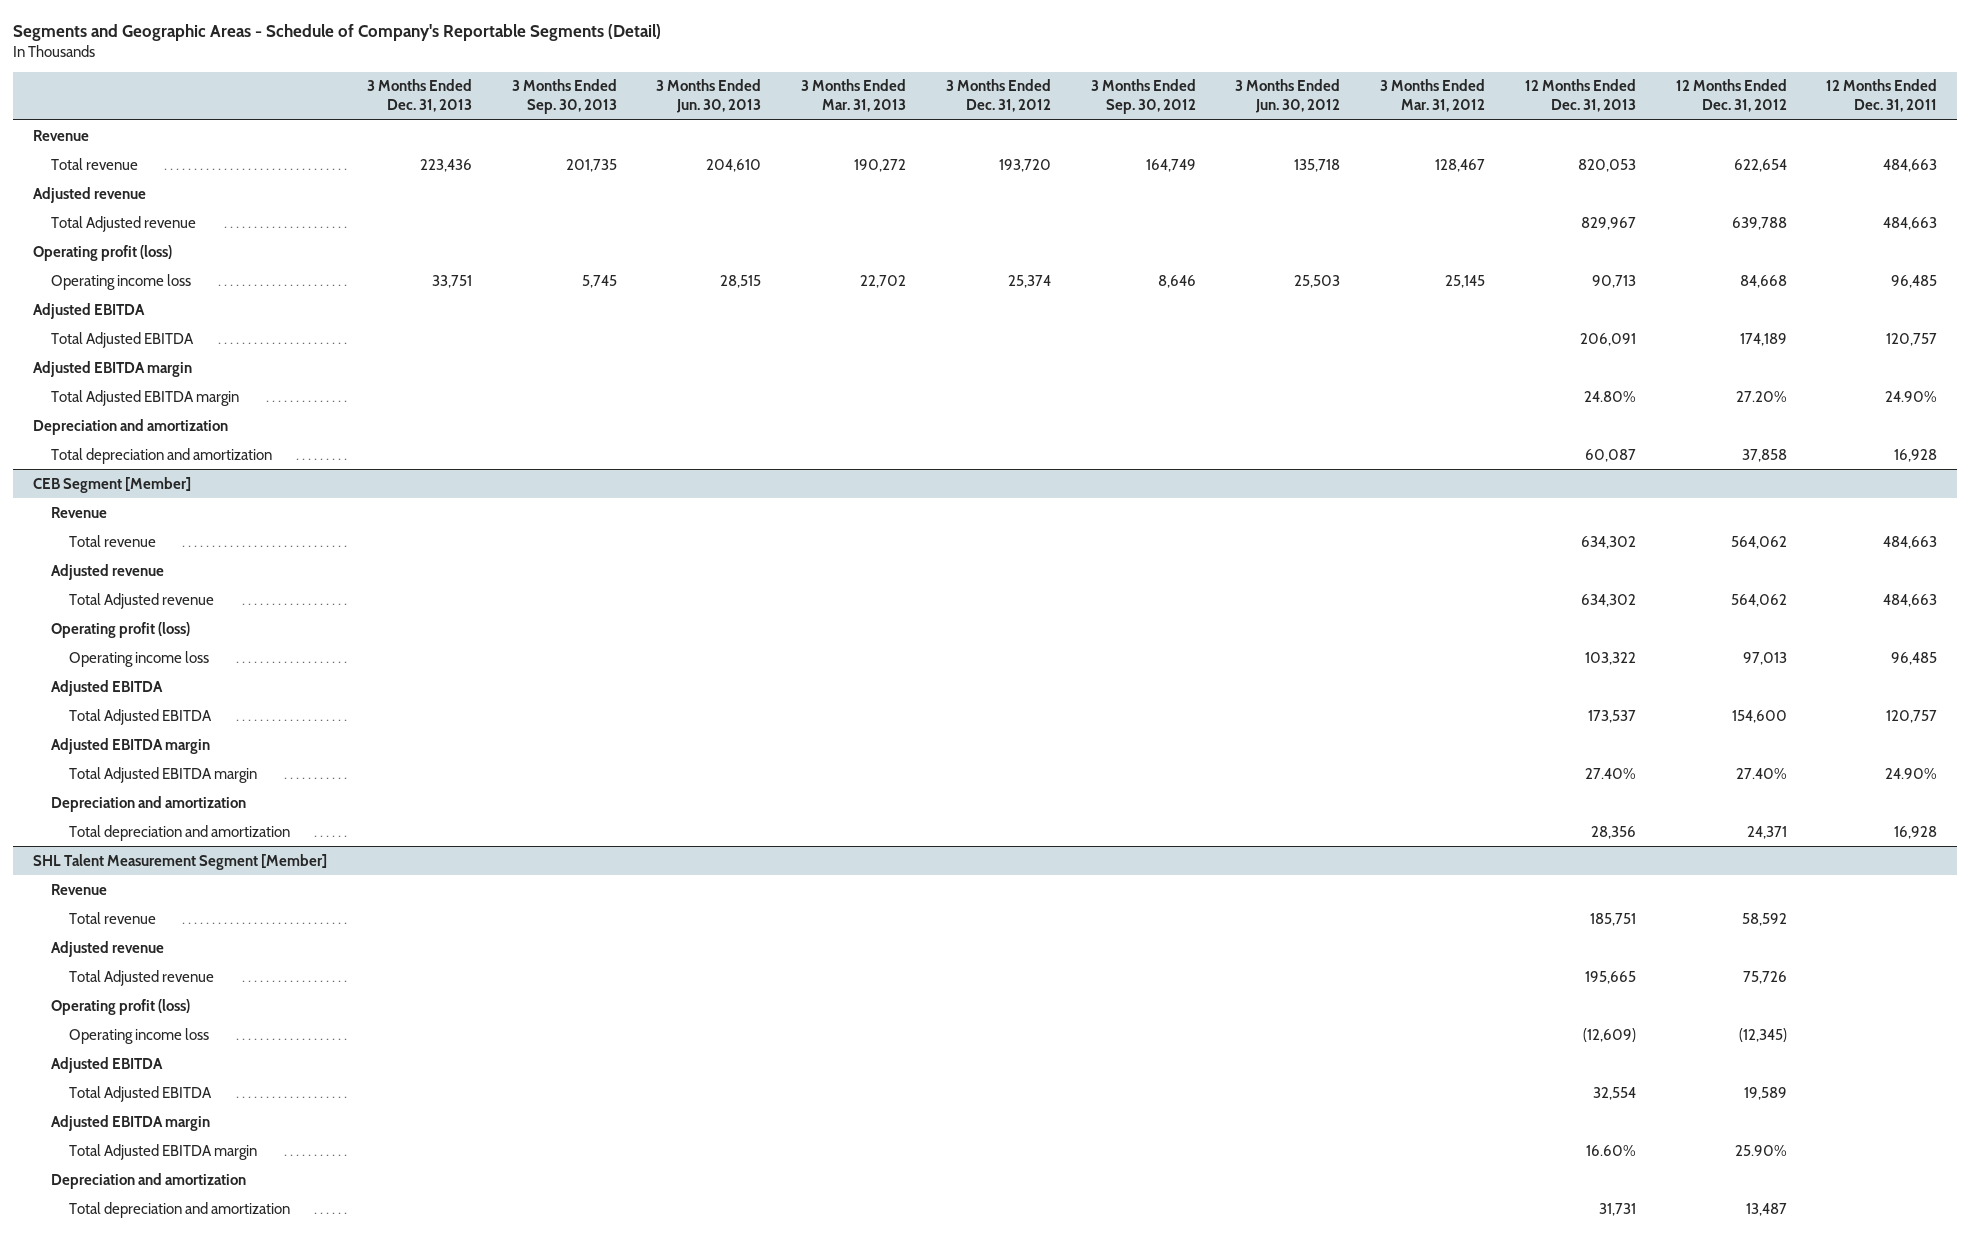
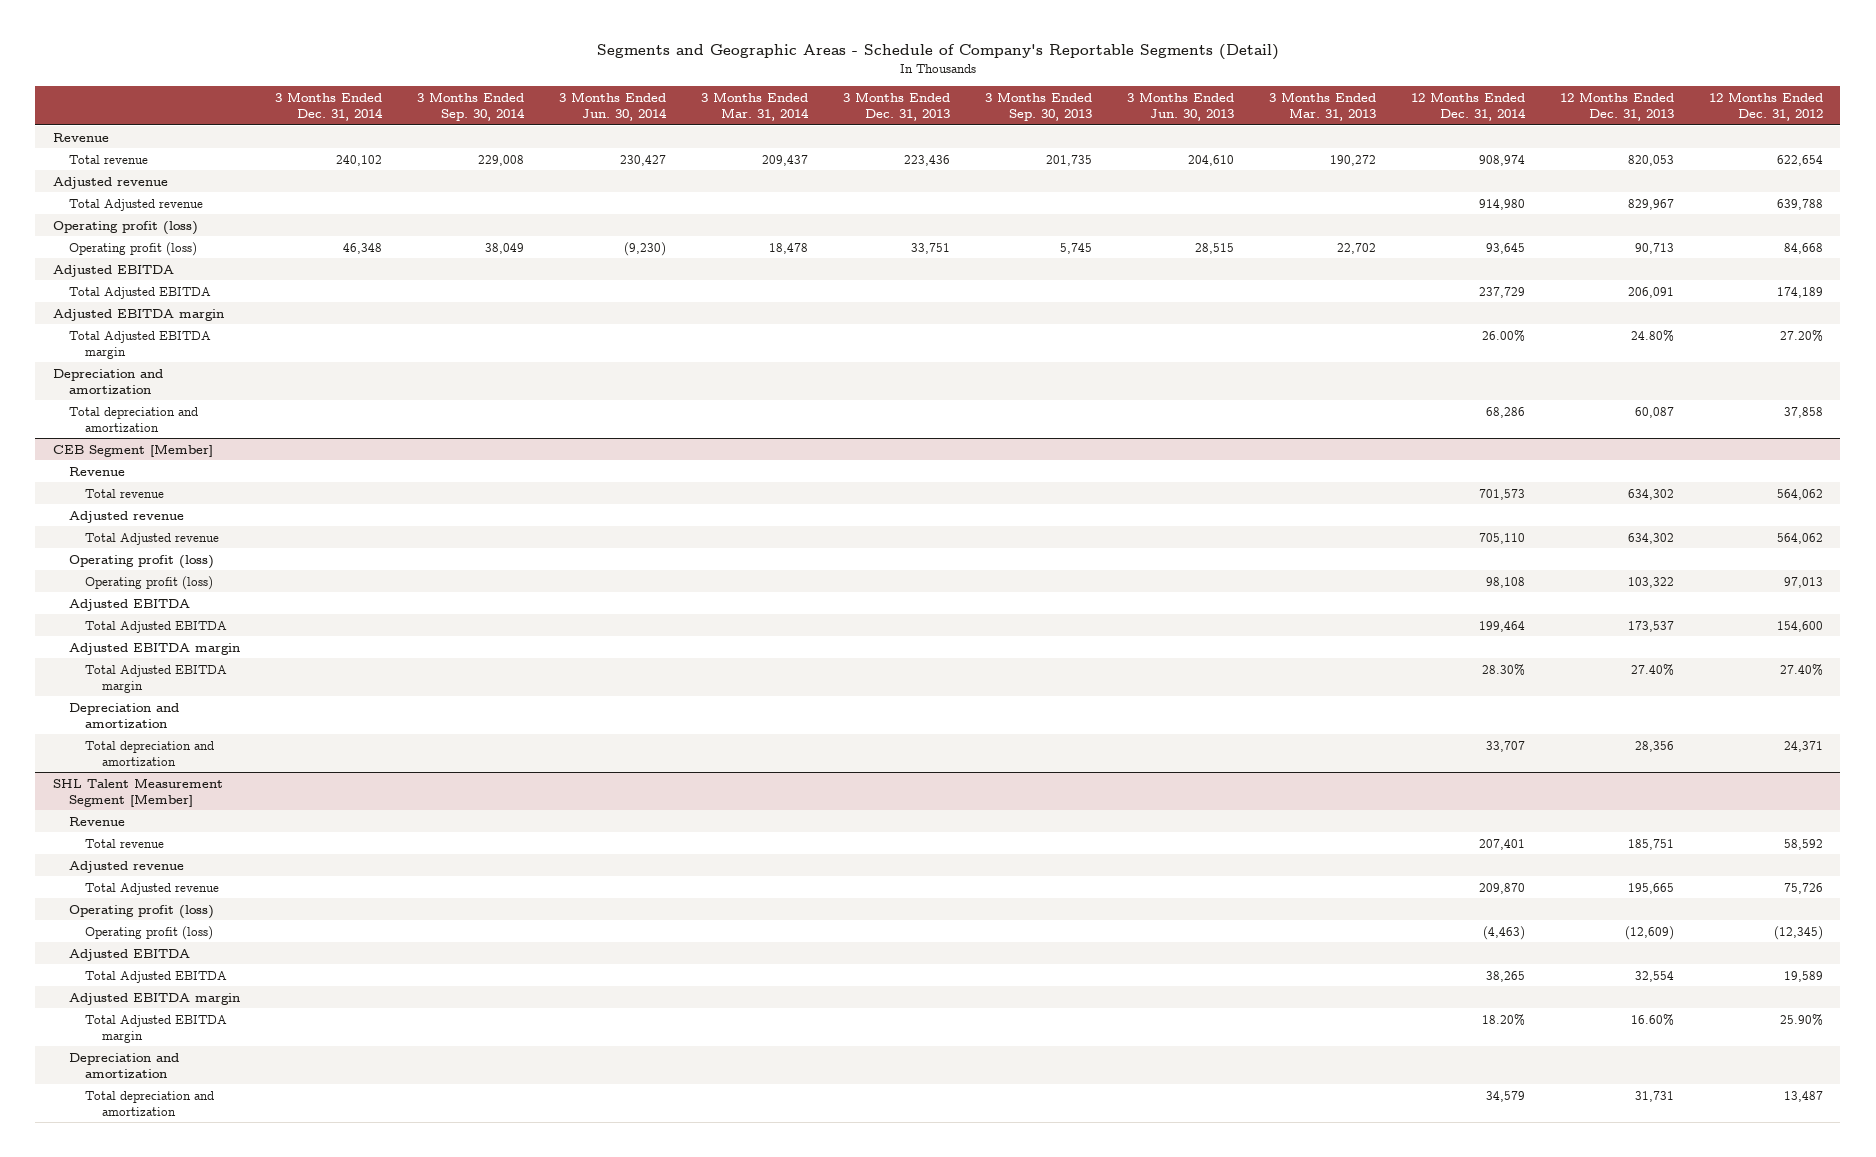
- | 3 Months Ended Dec. 31, 2013 | 3 Months Ended Sep. 30, 2013 | 3 Months Ended Jun. 30, 2013 | 3 Months Ended Mar. 31, 2013 | 3 Months Ended Dec. 31, 2012 | 3 Months Ended Sep. 30, 2012 | 3 Months Ended Jun. 30, 2012 | 3 Months Ended Mar. 31, 2012 | 12 Months Ended Dec. 31, 2013 | 12 Months Ended Dec. 31, 2012 | 12 Months Ended Dec. 31, 2011
+ | 3 Months Ended Dec. 31, 2014 | 3 Months Ended Sep. 30, 2014 | 3 Months Ended Jun. 30, 2014 | 3 Months Ended Mar. 31, 2014 | 3 Months Ended Dec. 31, 2013 | 3 Months Ended Sep. 30, 2013 | 3 Months Ended Jun. 30, 2013 | 3 Months Ended Mar. 31, 2013 | 12 Months Ended Dec. 31, 2014 | 12 Months Ended Dec. 31, 2013 | 12 Months Ended Dec. 31, 2012
- Operating income loss | 33,751 | 5,745 | 28,515 | 22,702 | 25,374 | 8,646 | 25,503 | 25,145 | 90,713 | 84,668 | 96,485
+ Operating profit (loss) | 46,348 | 38,049 | (9,230) | 18,478 | 33,751 | 5,745 | 28,515 | 22,702 | 93,645 | 90,713 | 84,668
@ CEB Segment [Member]
- Operating income loss | | | | | | | | | 103,322 | 97,013 | 96,485
+ Operating profit (loss) | | | | | | | | | 98,108 | 103,322 | 97,013
@ SHL Talent Measurement Segment [Member]
- Operating income loss | | | | | | | | | (12,609) | (12,345) |
+ Operating profit (loss) | | | | | | | | | (4,463) | (12,609) | (12,345)

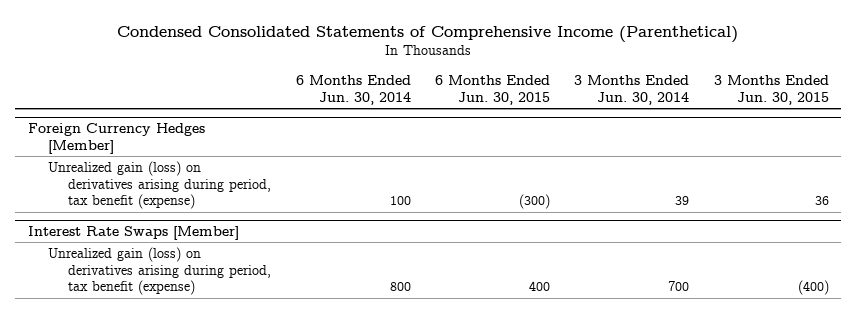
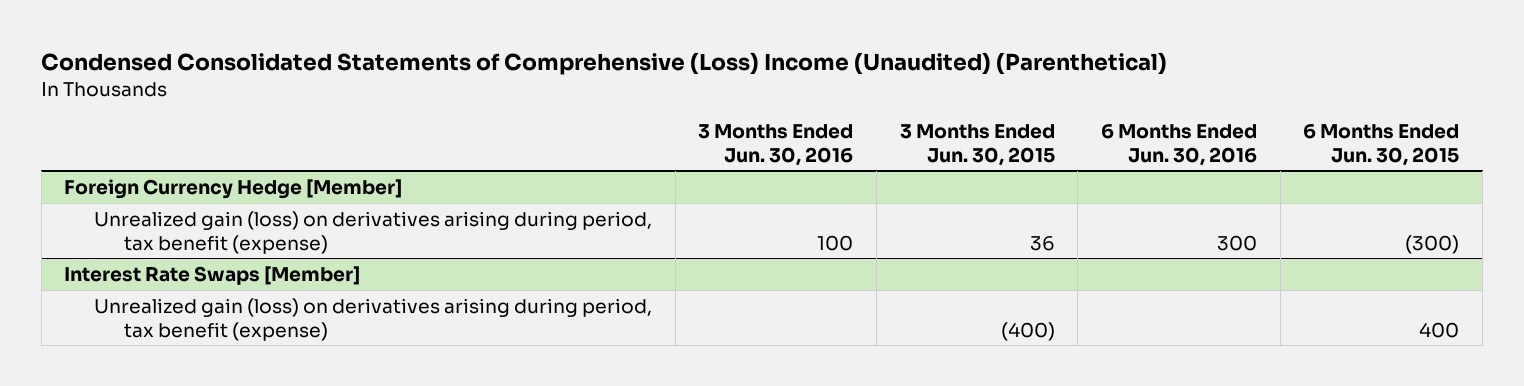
- Condensed Consolidated Statements of Comprehensive Income (Parenthetical)
+ Condensed Consolidated Statements of Comprehensive (Loss) Income (Unaudited) (Parenthetical)
- | 6 Months Ended Jun. 30, 2014 | 6 Months Ended Jun. 30, 2015 | 3 Months Ended Jun. 30, 2014 | 3 Months Ended Jun. 30, 2015
+ | 3 Months Ended Jun. 30, 2016 | 3 Months Ended Jun. 30, 2015 | 6 Months Ended Jun. 30, 2016 | 6 Months Ended Jun. 30, 2015
- Foreign Currency Hedges [Member]
+ Foreign Currency Hedge [Member]

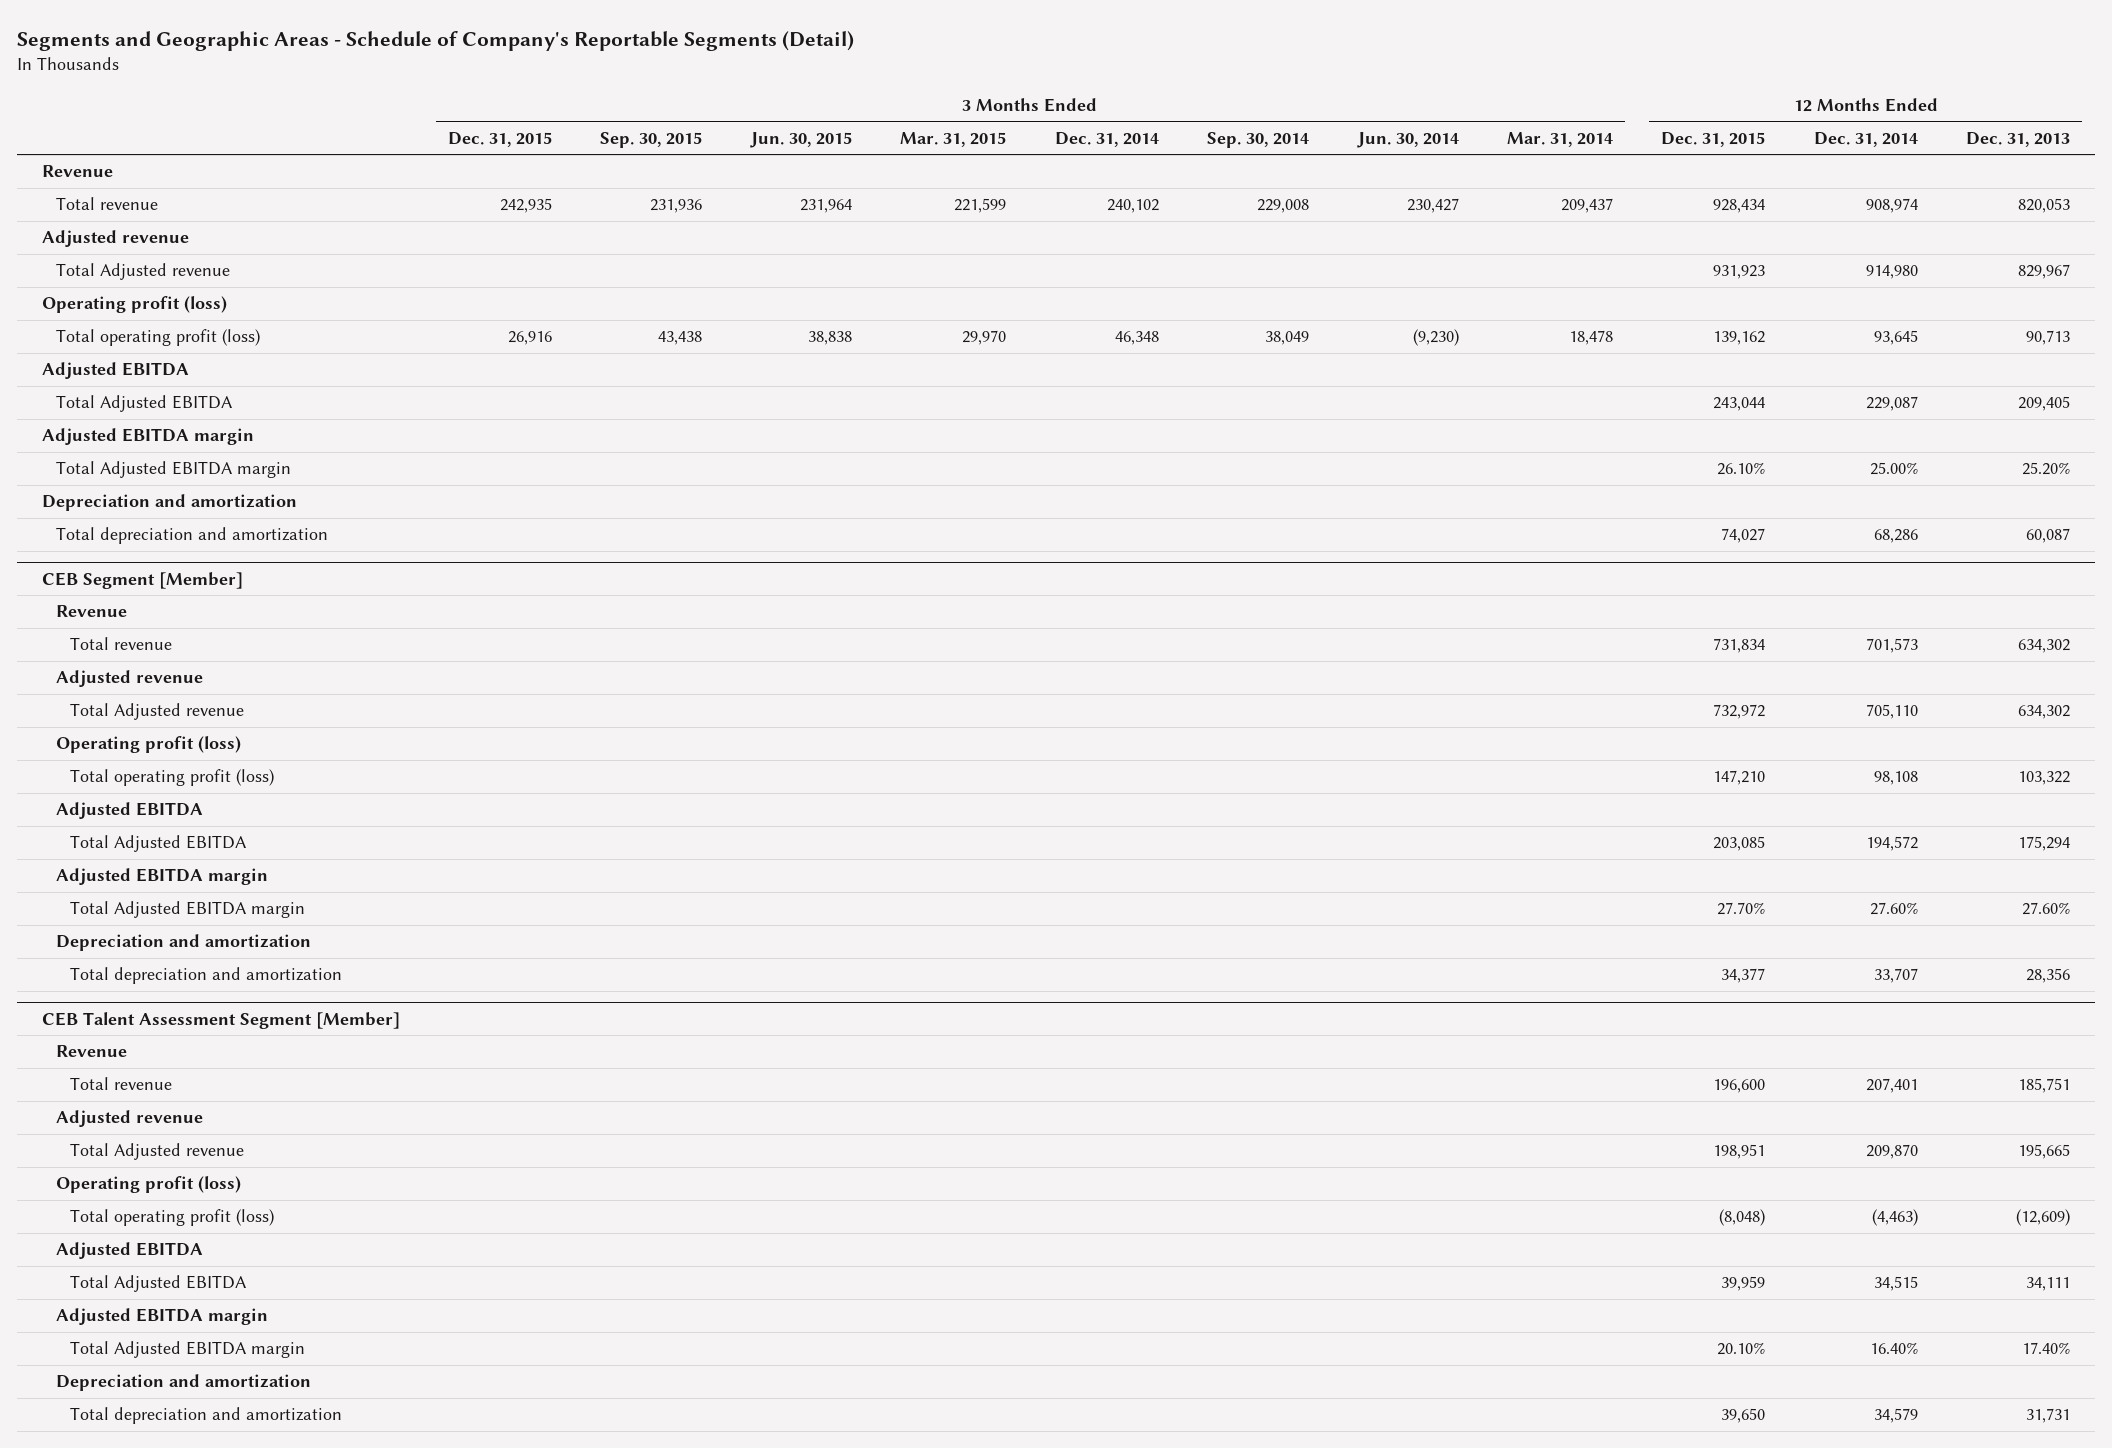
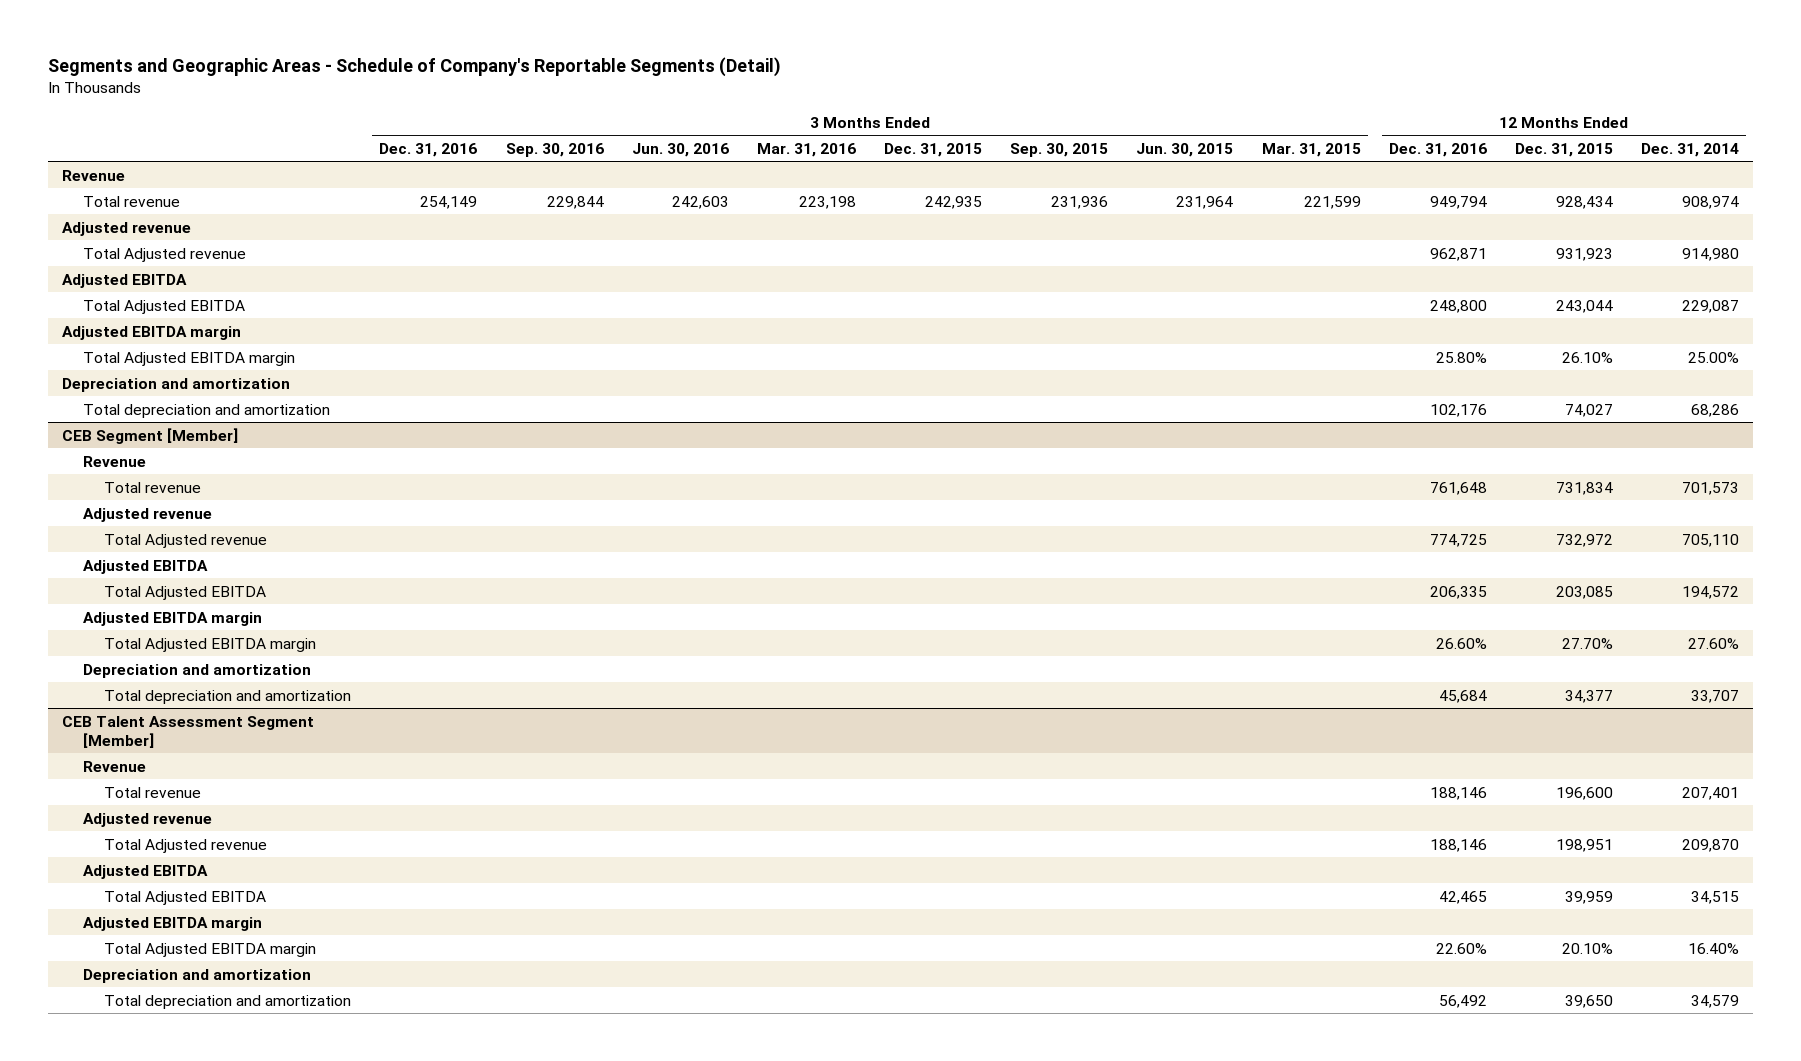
- | 3 Months Ended Dec. 31, 2015 | 3 Months Ended Sep. 30, 2015 | 3 Months Ended Jun. 30, 2015 | 3 Months Ended Mar. 31, 2015 | 3 Months Ended Dec. 31, 2014 | 3 Months Ended Sep. 30, 2014 | 3 Months Ended Jun. 30, 2014 | 3 Months Ended Mar. 31, 2014 | 12 Months Ended Dec. 31, 2015 | 12 Months Ended Dec. 31, 2014 | 12 Months Ended Dec. 31, 2013
+ | 3 Months Ended Dec. 31, 2016 | 3 Months Ended Sep. 30, 2016 | 3 Months Ended Jun. 30, 2016 | 3 Months Ended Mar. 31, 2016 | 3 Months Ended Dec. 31, 2015 | 3 Months Ended Sep. 30, 2015 | 3 Months Ended Jun. 30, 2015 | 3 Months Ended Mar. 31, 2015 | 12 Months Ended Dec. 31, 2016 | 12 Months Ended Dec. 31, 2015 | 12 Months Ended Dec. 31, 2014
- Operating profit (loss)
- Total operating profit (loss) | 26,916 | 43,438 | 38,838 | 29,970 | 46,348 | 38,049 | (9,230) | 18,478 | 139,162 | 93,645 | 90,713
@ CEB Segment [Member]
- Operating profit (loss)
- Total operating profit (loss) | | | | | | | | | 147,210 | 98,108 | 103,322
@ CEB Talent Assessment Segment [Member]
- Operating profit (loss)
- Total operating profit (loss) | | | | | | | | | (8,048) | (4,463) | (12,609)

